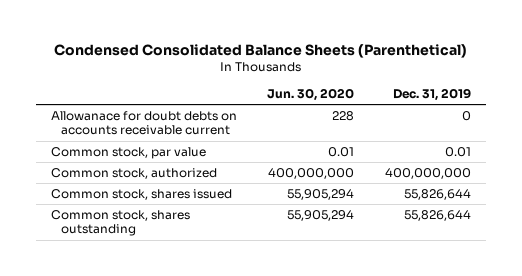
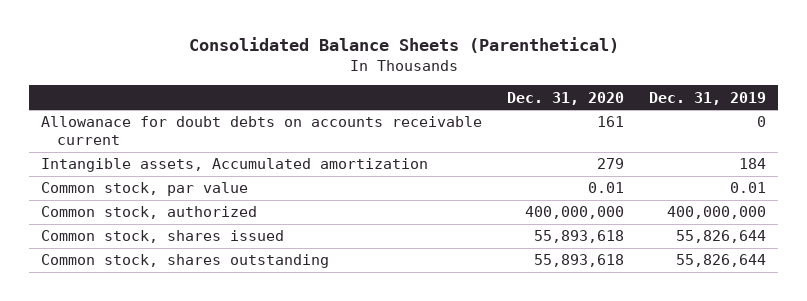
- Condensed Consolidated Balance Sheets (Parenthetical)
+ Consolidated Balance Sheets (Parenthetical)
- | Jun. 30, 2020 | Dec. 31, 2019
+ | Dec. 31, 2020 | Dec. 31, 2019
+ Intangible assets, Accumulated amortization | 279 | 184

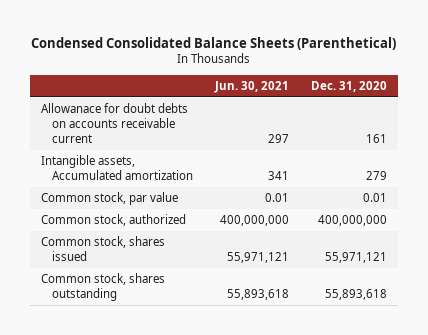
- Consolidated Balance Sheets (Parenthetical)
+ Condensed Consolidated Balance Sheets (Parenthetical)
- | Dec. 31, 2020 | Dec. 31, 2019
+ | Jun. 30, 2021 | Dec. 31, 2020
- Common stock, shares issued | 55,893,618 | 55,826,644
+ Common stock, shares issued | 55,971,121 | 55,971,121

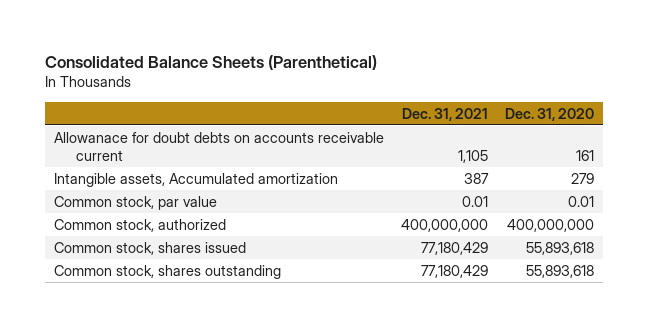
- Condensed Consolidated Balance Sheets (Parenthetical)
+ Consolidated Balance Sheets (Parenthetical)
- | Jun. 30, 2021 | Dec. 31, 2020
+ | Dec. 31, 2021 | Dec. 31, 2020
- Common stock, shares issued | 55,971,121 | 55,971,121
+ Common stock, shares issued | 77,180,429 | 55,893,618

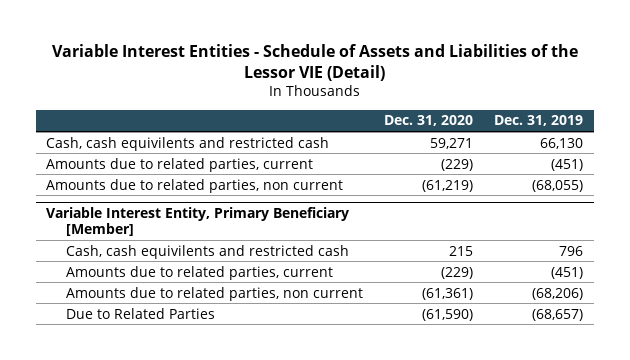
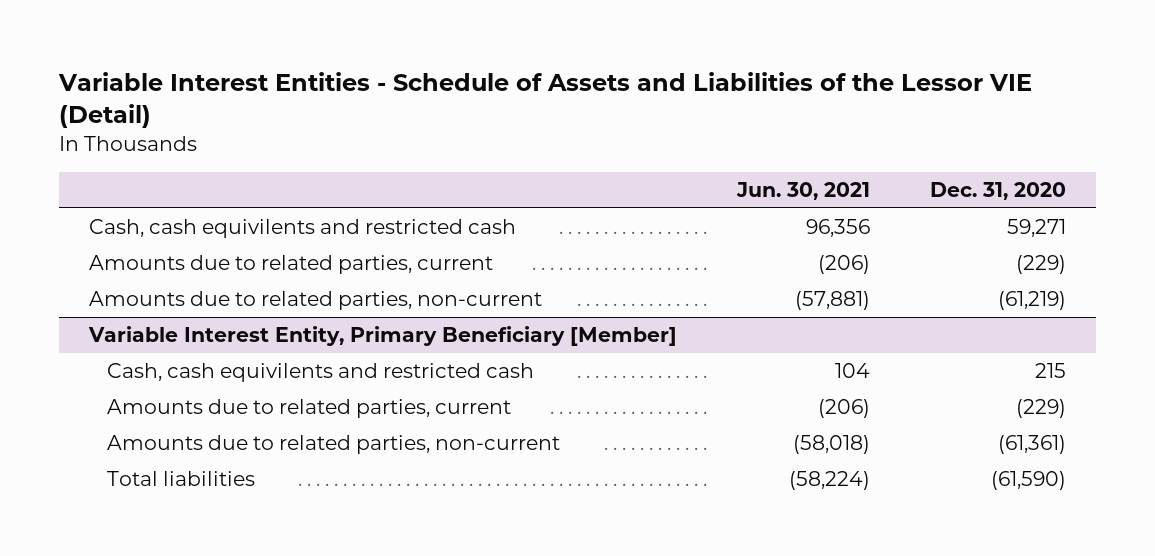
- | Dec. 31, 2020 | Dec. 31, 2019
+ | Jun. 30, 2021 | Dec. 31, 2020
- Amounts due to related parties, non current | (61,219) | (68,055)
+ Amounts due to related parties, non-current | (57,881) | (61,219)
@ Variable Interest Entity, Primary Beneficiary [Member]
- Amounts due to related parties, non current | (61,361) | (68,206)
- Due to Related Parties | (61,590) | (68,657)
+ Amounts due to related parties, non-current | (58,018) | (61,361)
+ Total liabilities | (58,224) | (61,590)

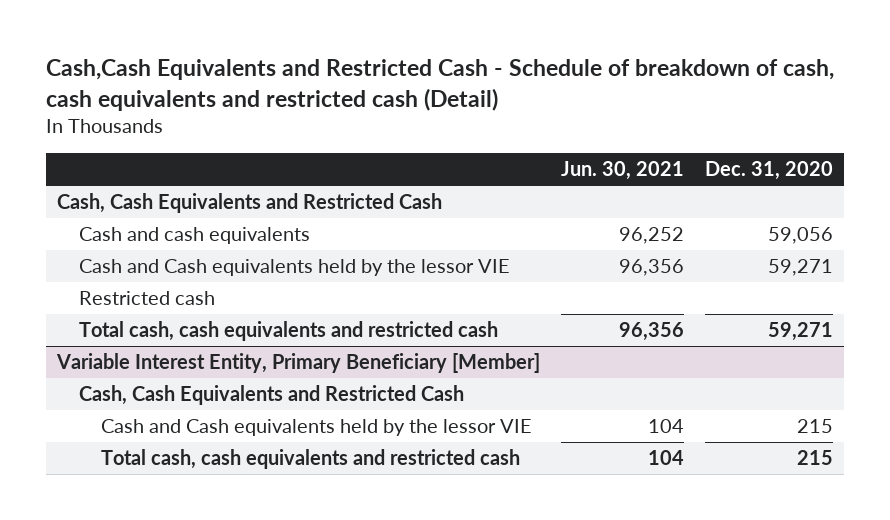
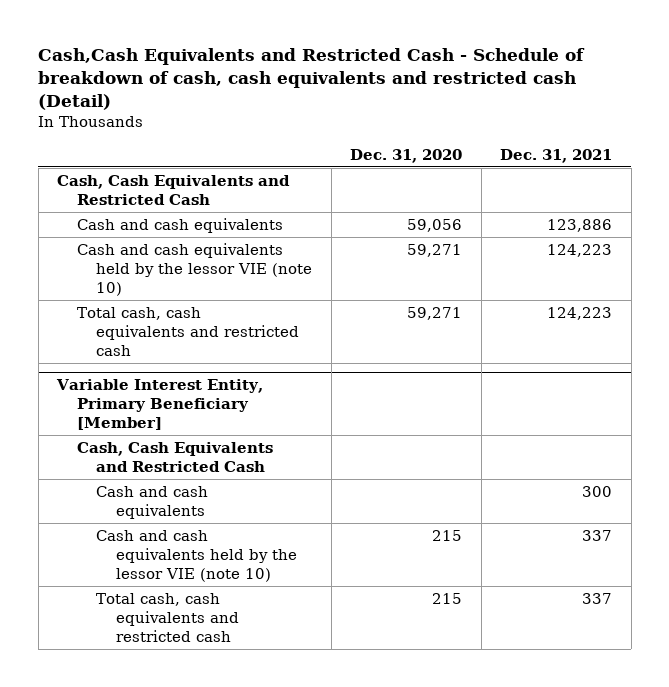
- | Jun. 30, 2021 | Dec. 31, 2020
+ | Dec. 31, 2020 | Dec. 31, 2021
- Cash and Cash equivalents held by the lessor VIE | 96,356 | 59,271
- Restricted cash
+ Cash and cash equivalents held by the lessor VIE (note 10) | 59,271 | 124,223
@ Variable Interest Entity, Primary Beneficiary [Member]
- Cash and Cash equivalents held by the lessor VIE | 104 | 215
+ Cash and cash equivalents | | 300
+ Cash and cash equivalents held by the lessor VIE (note 10) | 215 | 337

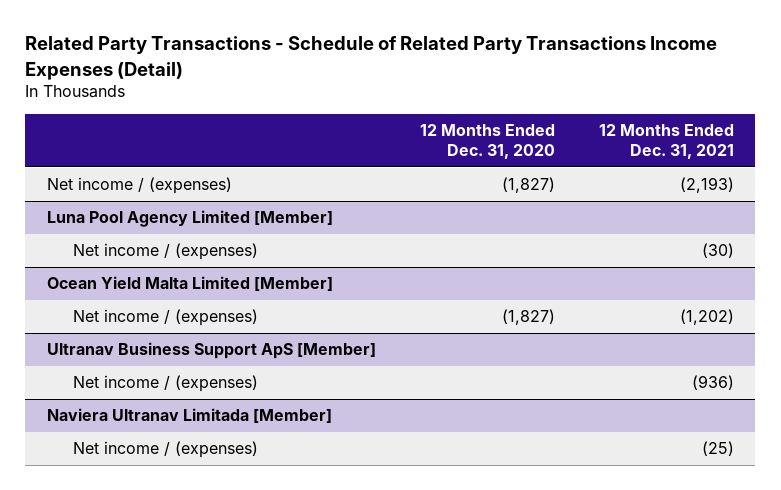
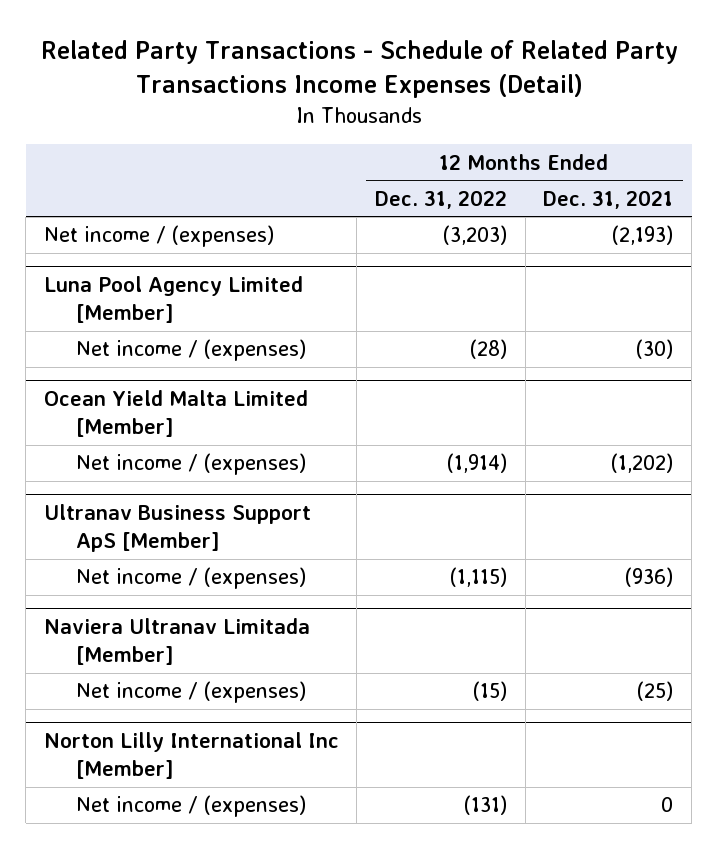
- | 12 Months Ended Dec. 31, 2020 | 12 Months Ended Dec. 31, 2021
+ | 12 Months Ended Dec. 31, 2022 | 12 Months Ended Dec. 31, 2021
+ Norton Lilly International Inc [Member]
+ Net income / (expenses) | (131) | 0

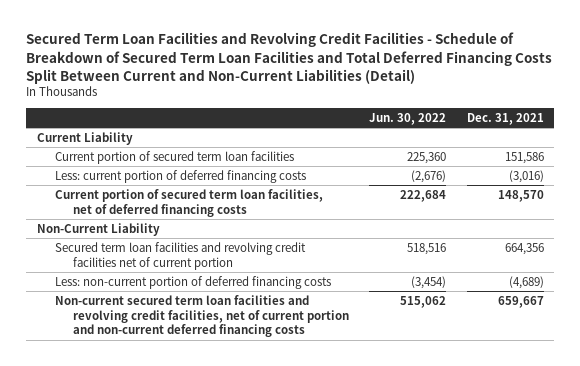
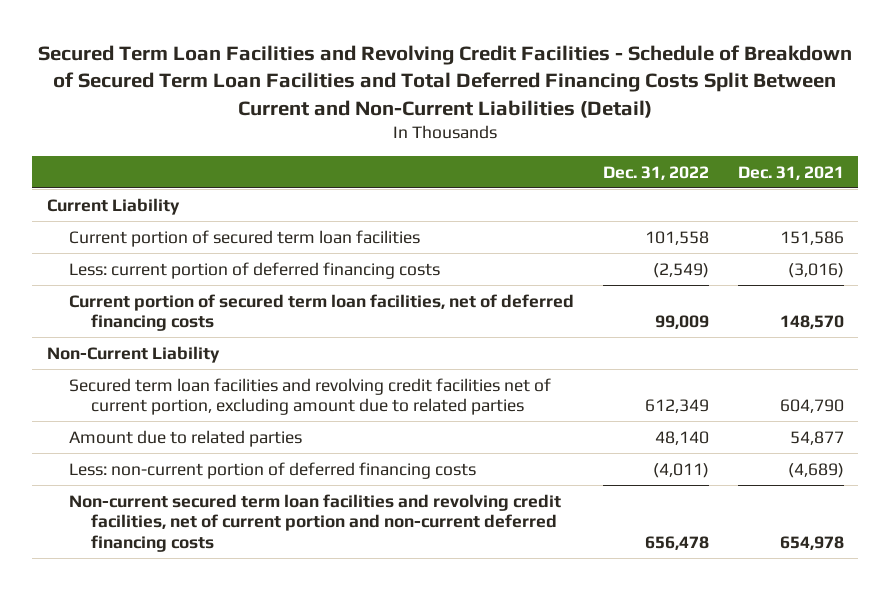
- | Jun. 30, 2022 | Dec. 31, 2021
+ | Dec. 31, 2022 | Dec. 31, 2021
- Secured term loan facilities and revolving credit facilities net of current portion | 518,516 | 664,356
+ Secured term loan facilities and revolving credit facilities net of current portion, excluding amount due to related parties | 612,349 | 604,790
+ Amount due to related parties | 48,140 | 54,877
- Non-current secured term loan facilities and revolving credit facilities, net of current portion and non-current deferred financing costs | 515,062 | 659,667
+ Non-current secured term loan facilities and revolving credit facilities, net of current portion and non-current deferred financing costs | 656,478 | 654,978

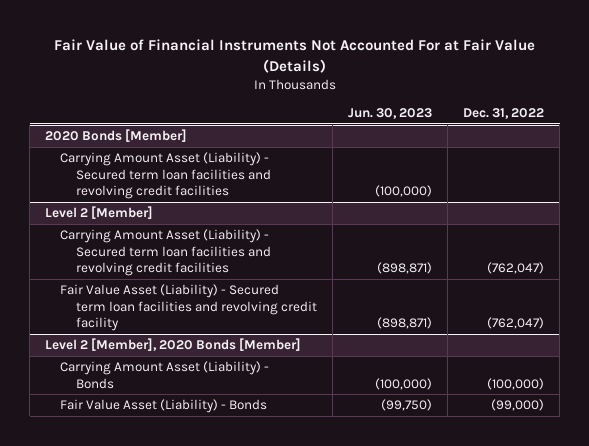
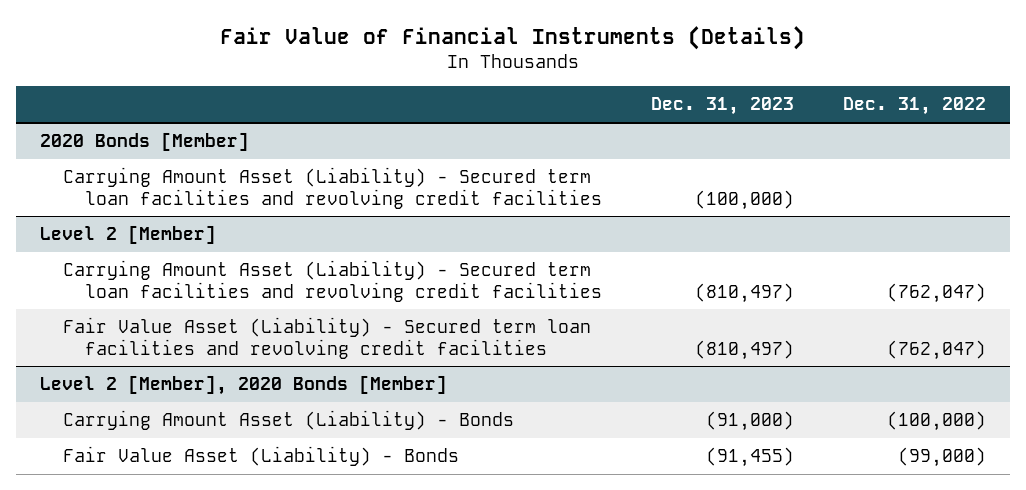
- Fair Value of Financial Instruments Not Accounted For at Fair Value (Details)
+ Fair Value of Financial Instruments (Details)
- | Jun. 30, 2023 | Dec. 31, 2022
+ | Dec. 31, 2023 | Dec. 31, 2022
@ Level 2 [Member]
- Fair Value Asset (Liability) - Secured term loan facilities and revolving credit facility | (898,871) | (762,047)
+ Fair Value Asset (Liability) - Secured term loan facilities and revolving credit facilities | (810,497) | (762,047)

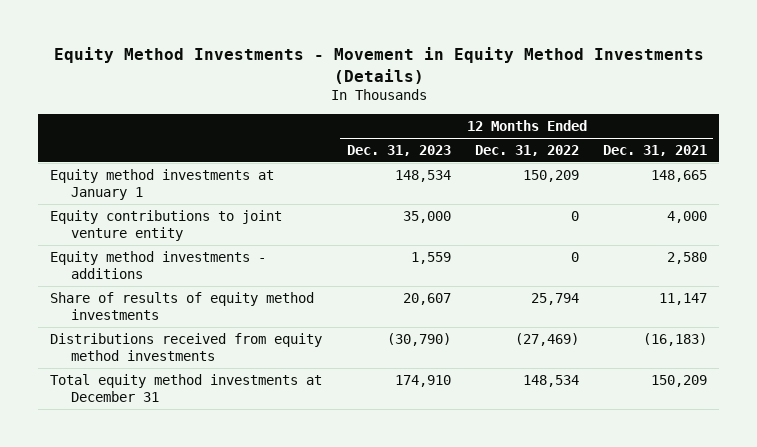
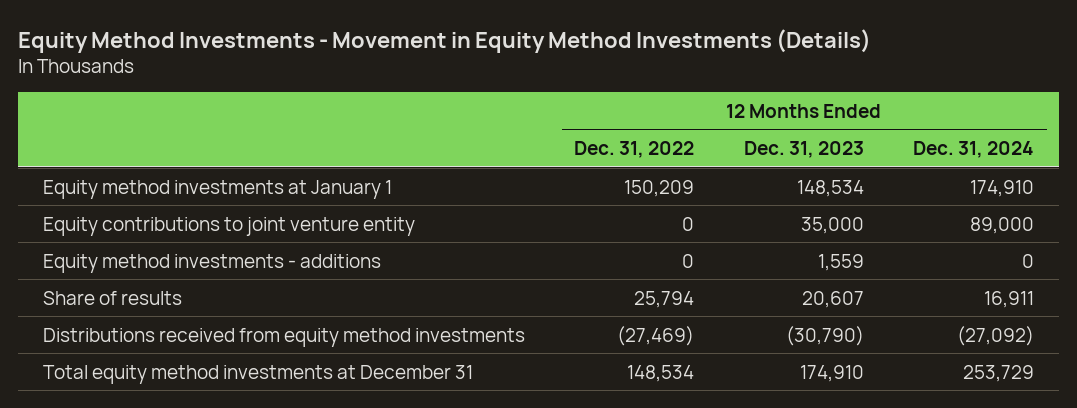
- | 12 Months Ended Dec. 31, 2023 | 12 Months Ended Dec. 31, 2022 | 12 Months Ended Dec. 31, 2021
+ | 12 Months Ended Dec. 31, 2022 | 12 Months Ended Dec. 31, 2023 | 12 Months Ended Dec. 31, 2024
- Share of results of equity method investments | 20,607 | 25,794 | 11,147
+ Share of results | 25,794 | 20,607 | 16,911

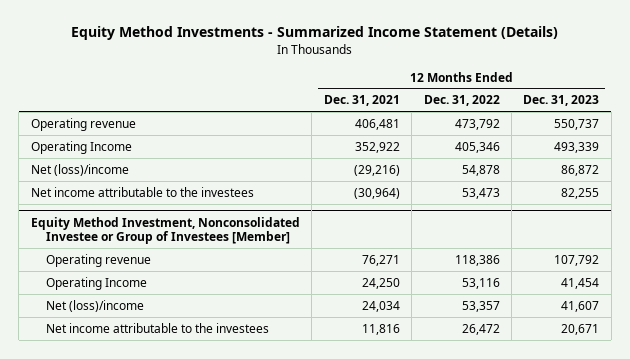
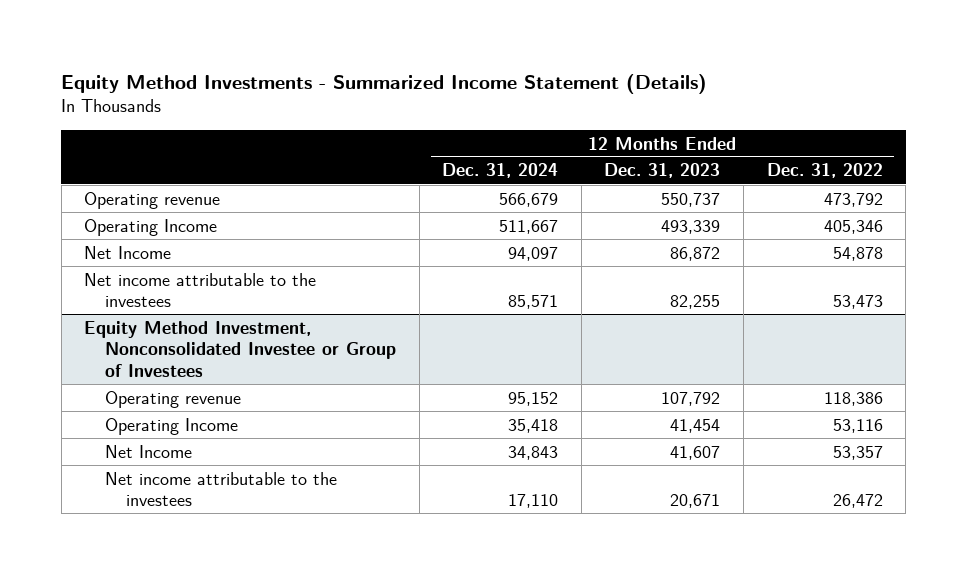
- | 12 Months Ended Dec. 31, 2021 | 12 Months Ended Dec. 31, 2022 | 12 Months Ended Dec. 31, 2023
+ | 12 Months Ended Dec. 31, 2024 | 12 Months Ended Dec. 31, 2023 | 12 Months Ended Dec. 31, 2022
- Net (loss)/income | (29,216) | 54,878 | 86,872
+ Net Income | 94,097 | 86,872 | 54,878
- Equity Method Investment, Nonconsolidated Investee or Group of Investees [Member]
+ Equity Method Investment, Nonconsolidated Investee or Group of Investees
- Net (loss)/income | 24,034 | 53,357 | 41,607
+ Net Income | 34,843 | 41,607 | 53,357

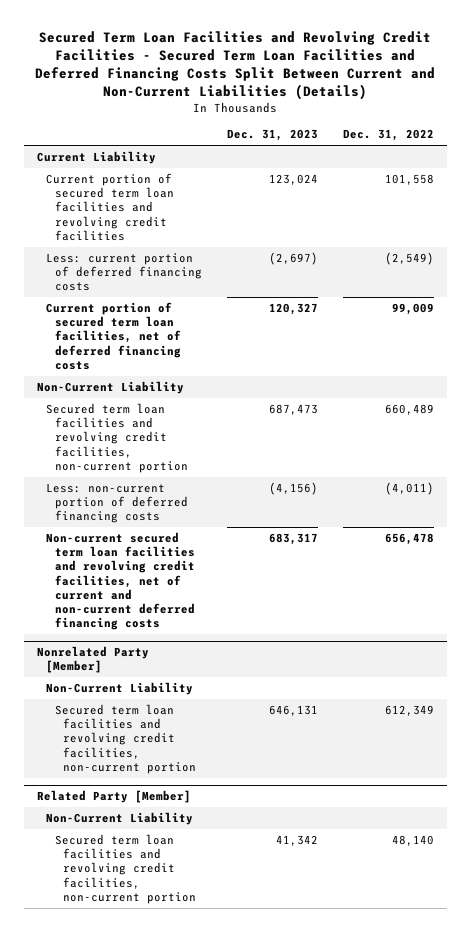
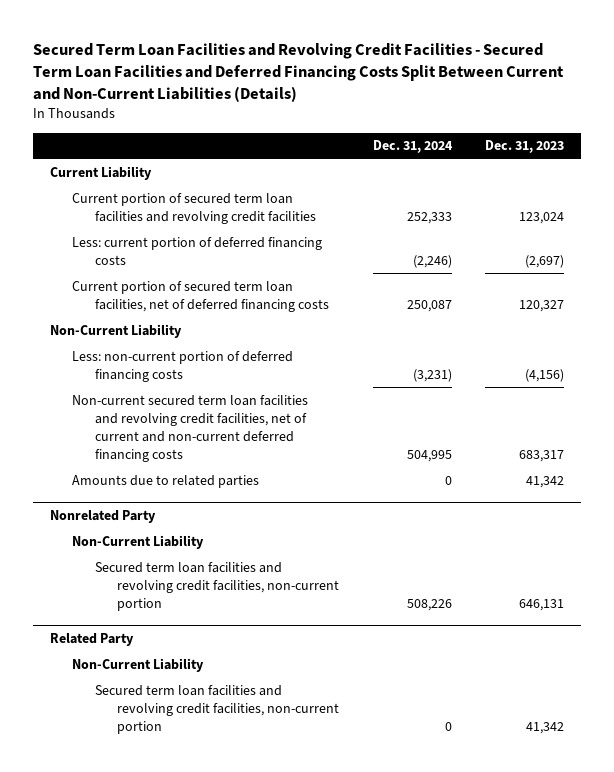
- | Dec. 31, 2023 | Dec. 31, 2022
+ | Dec. 31, 2024 | Dec. 31, 2023
- Secured term loan facilities and revolving credit facilities, non-current portion | 687,473 | 660,489
- Nonrelated Party [Member]
+ Amounts due to related parties | 0 | 41,342
+ Nonrelated Party
- Related Party [Member]
+ Related Party

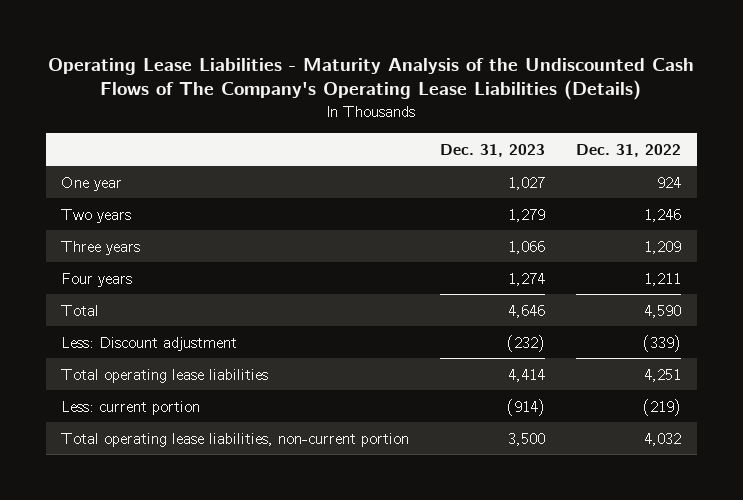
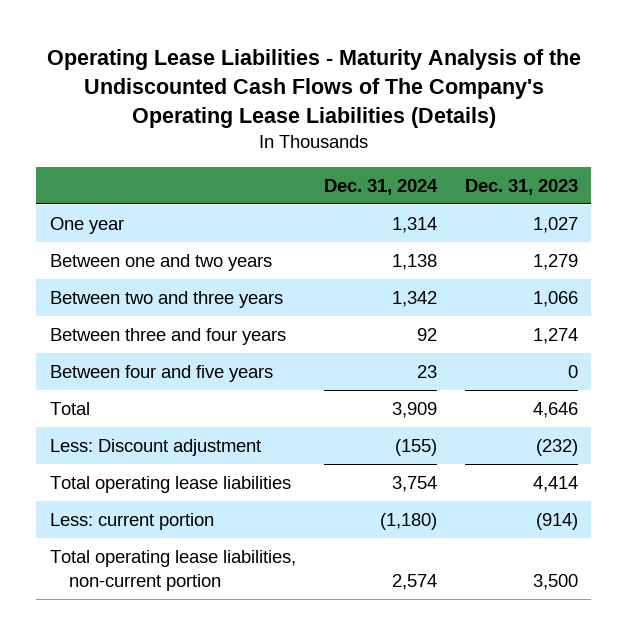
- | Dec. 31, 2023 | Dec. 31, 2022
+ | Dec. 31, 2024 | Dec. 31, 2023
- Two years | 1,279 | 1,246
- Three years | 1,066 | 1,209
- Four years | 1,274 | 1,211
+ Between one and two years | 1,138 | 1,279
+ Between two and three years | 1,342 | 1,066
+ Between three and four years | 92 | 1,274
+ Between four and five years | 23 | 0

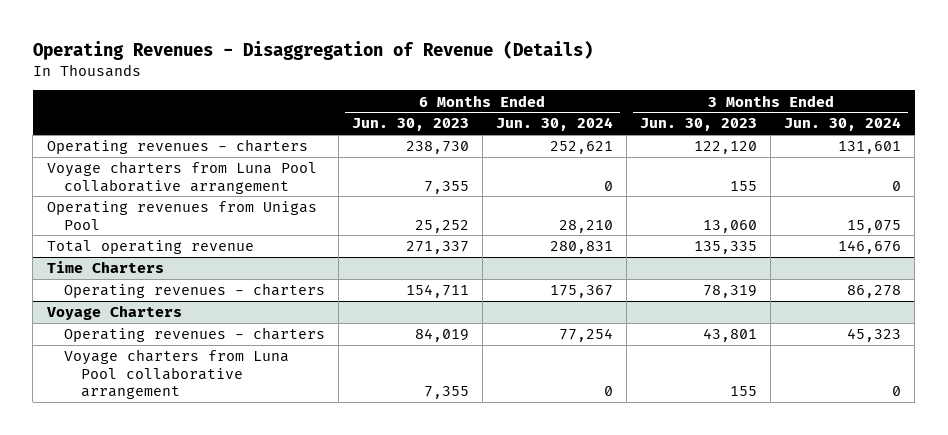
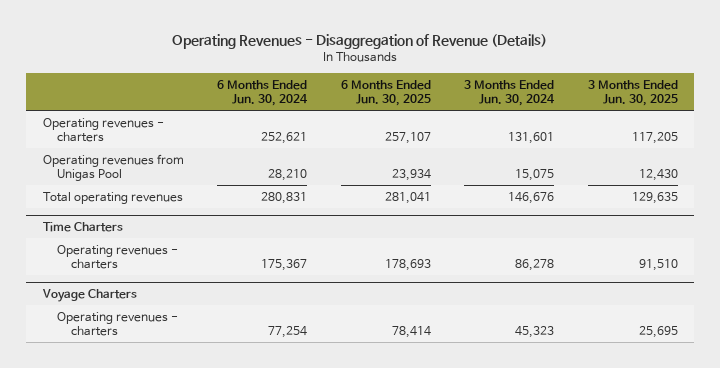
- | 6 Months Ended Jun. 30, 2023 | 6 Months Ended Jun. 30, 2024 | 3 Months Ended Jun. 30, 2023 | 3 Months Ended Jun. 30, 2024
+ | 6 Months Ended Jun. 30, 2024 | 6 Months Ended Jun. 30, 2025 | 3 Months Ended Jun. 30, 2024 | 3 Months Ended Jun. 30, 2025
- Voyage charters from Luna Pool collaborative arrangement | 7,355 | 0 | 155 | 0
- Total operating revenue | 271,337 | 280,831 | 135,335 | 146,676
+ Total operating revenues | 280,831 | 281,041 | 146,676 | 129,635
@ Voyage Charters
- Voyage charters from Luna Pool collaborative arrangement | 7,355 | 0 | 155 | 0

